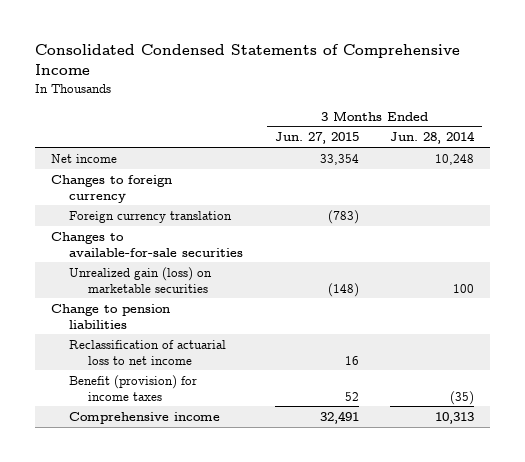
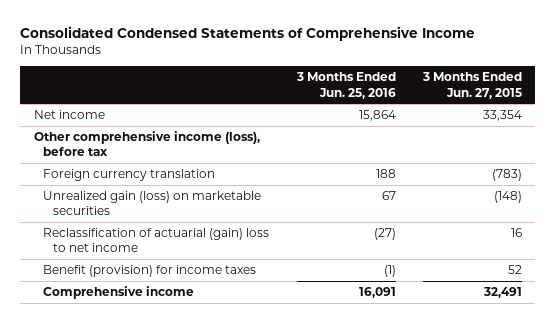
- | 3 Months Ended Jun. 27, 2015 | 3 Months Ended Jun. 28, 2014
+ | 3 Months Ended Jun. 25, 2016 | 3 Months Ended Jun. 27, 2015
- Changes to foreign currency
+ Other comprehensive income (loss), before tax
- Changes to available-for-sale securities
- Change to pension liabilities
- Reclassification of actuarial loss to net income | 16 |
+ Reclassification of actuarial (gain) loss to net income | (27) | 16

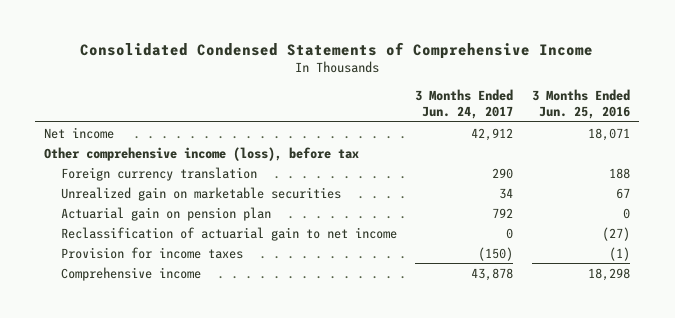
- | 3 Months Ended Jun. 25, 2016 | 3 Months Ended Jun. 27, 2015
+ | 3 Months Ended Jun. 24, 2017 | 3 Months Ended Jun. 25, 2016
- Net income | 15,864 | 33,354
+ Net income | 42,912 | 18,071
- Unrealized gain (loss) on marketable securities | 67 | (148)
- Reclassification of actuarial (gain) loss to net income | (27) | 16
- Benefit (provision) for income taxes | (1) | 52
- Comprehensive income | 16,091 | 32,491
+ Unrealized gain on marketable securities | 34 | 67
+ Actuarial gain on pension plan | 792 | 0
+ Reclassification of actuarial gain to net income | 0 | (27)
+ Provision for income taxes | (150) | (1)
+ Comprehensive income | 43,878 | 18,298

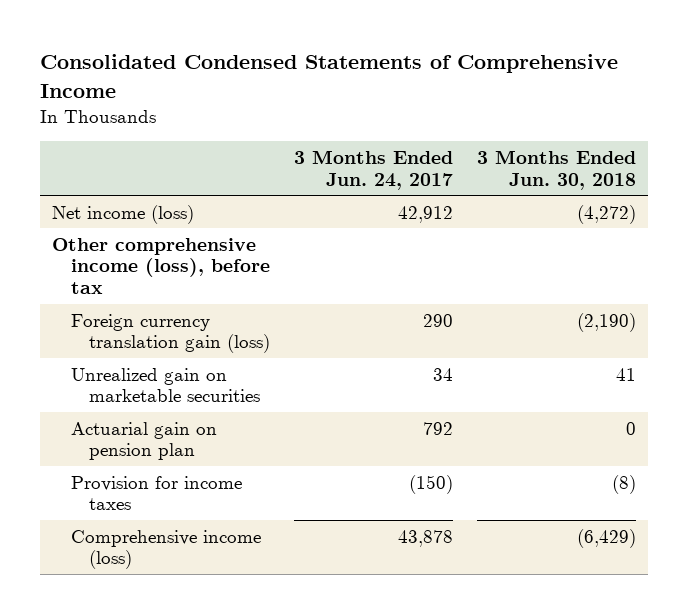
- | 3 Months Ended Jun. 24, 2017 | 3 Months Ended Jun. 25, 2016
+ | 3 Months Ended Jun. 24, 2017 | 3 Months Ended Jun. 30, 2018
- Net income | 42,912 | 18,071
+ Net income (loss) | 42,912 | (4,272)
- Foreign currency translation | 290 | 188
+ Foreign currency translation gain (loss) | 290 | (2,190)
- Reclassification of actuarial gain to net income | 0 | (27)
- Comprehensive income | 43,878 | 18,298
+ Comprehensive income (loss) | 43,878 | (6,429)

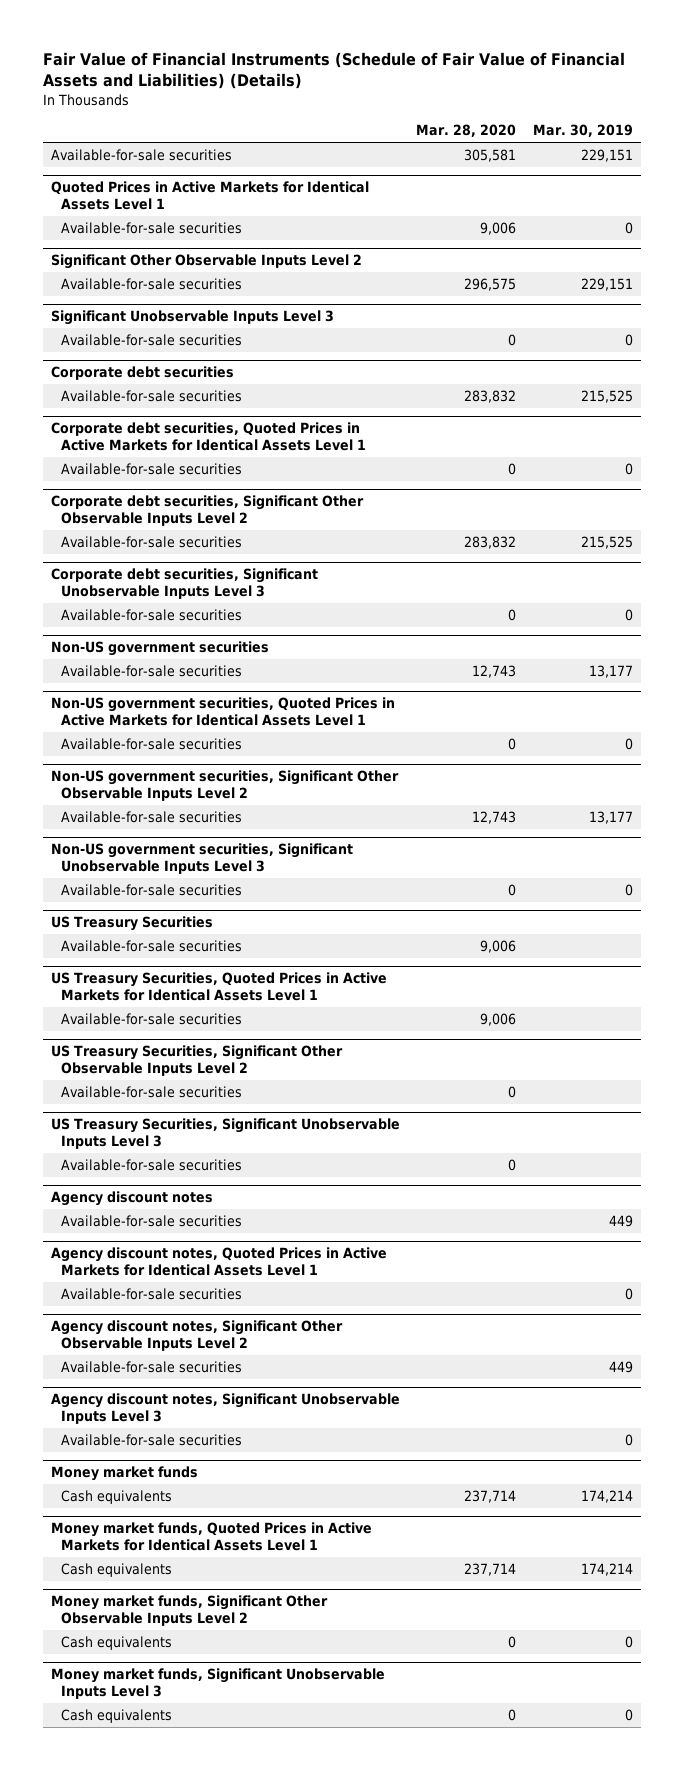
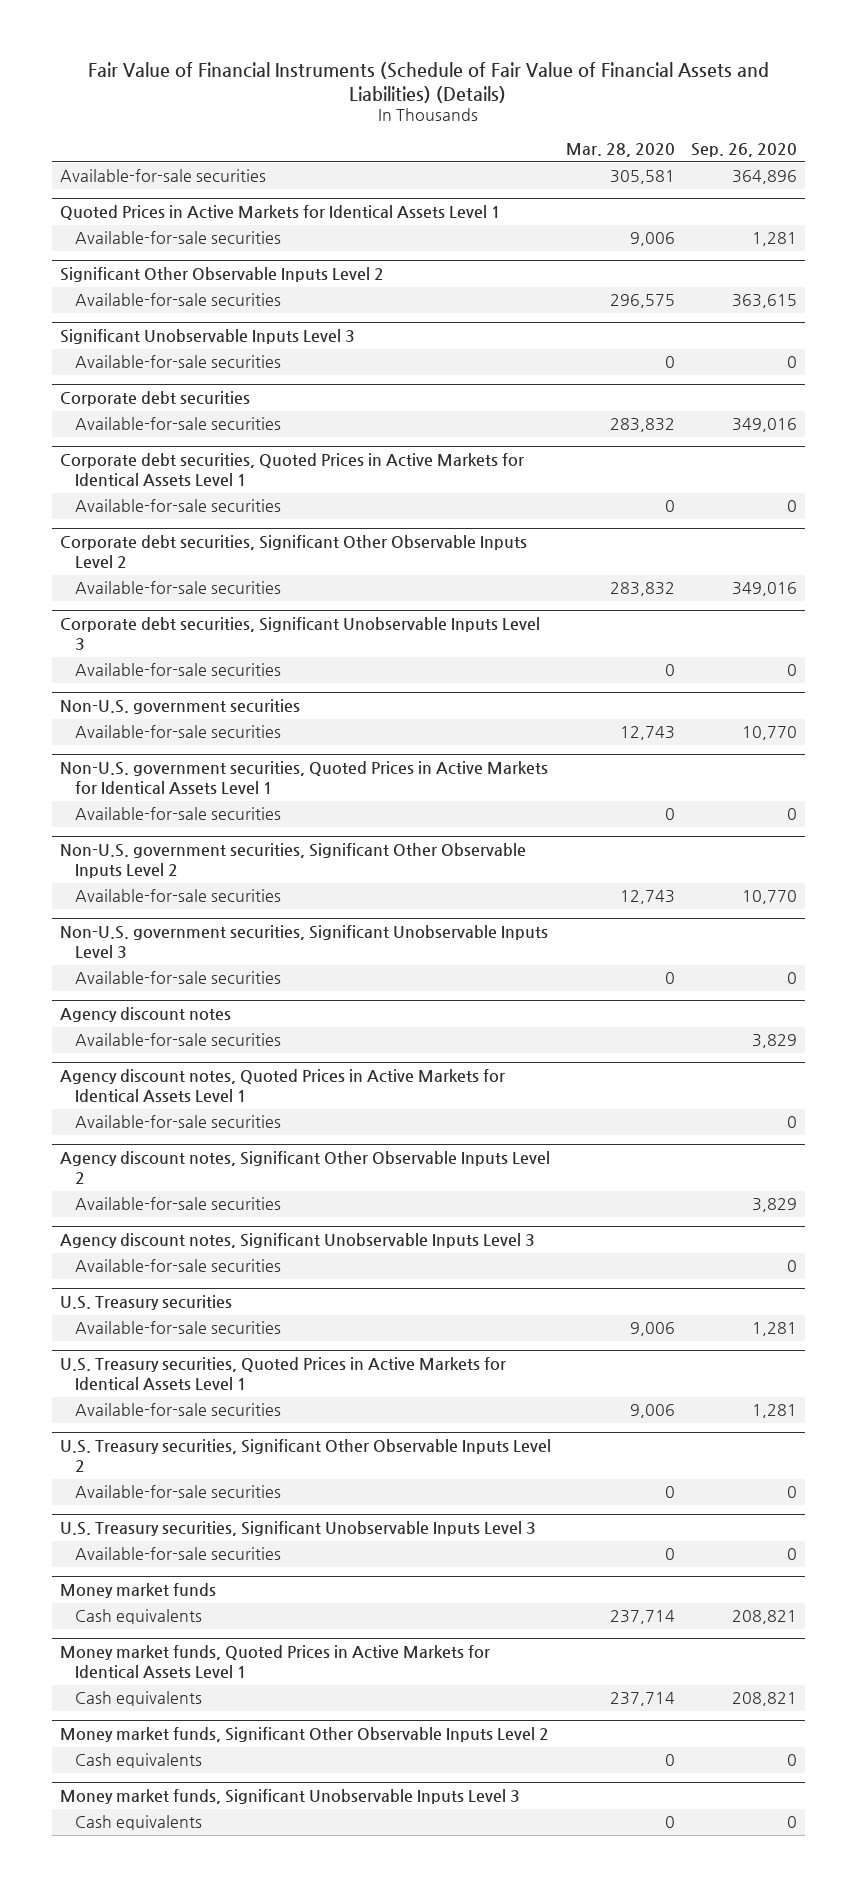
- | Mar. 28, 2020 | Mar. 30, 2019
+ | Mar. 28, 2020 | Sep. 26, 2020
- Non-US government securities
+ Non-U.S. government securities
- Non-US government securities, Quoted Prices in Active Markets for Identical Assets Level 1
+ Non-U.S. government securities, Quoted Prices in Active Markets for Identical Assets Level 1
- Non-US government securities, Significant Other Observable Inputs Level 2
+ Non-U.S. government securities, Significant Other Observable Inputs Level 2
- Non-US government securities, Significant Unobservable Inputs Level 3
- Available-for-sale securities | 0 | 0
- US Treasury Securities
- Available-for-sale securities | 9,006 |
- US Treasury Securities, Quoted Prices in Active Markets for Identical Assets Level 1
- Available-for-sale securities | 9,006 |
- US Treasury Securities, Significant Other Observable Inputs Level 2
- Available-for-sale securities | 0 |
- US Treasury Securities, Significant Unobservable Inputs Level 3
+ Non-U.S. government securities, Significant Unobservable Inputs Level 3
+ U.S. Treasury securities
+ Available-for-sale securities | 9,006 | 1,281
+ U.S. Treasury securities, Quoted Prices in Active Markets for Identical Assets Level 1
+ Available-for-sale securities | 9,006 | 1,281
+ U.S. Treasury securities, Significant Other Observable Inputs Level 2
+ Available-for-sale securities | 0 | 0
+ U.S. Treasury securities, Significant Unobservable Inputs Level 3
+ Available-for-sale securities | 0 | 0

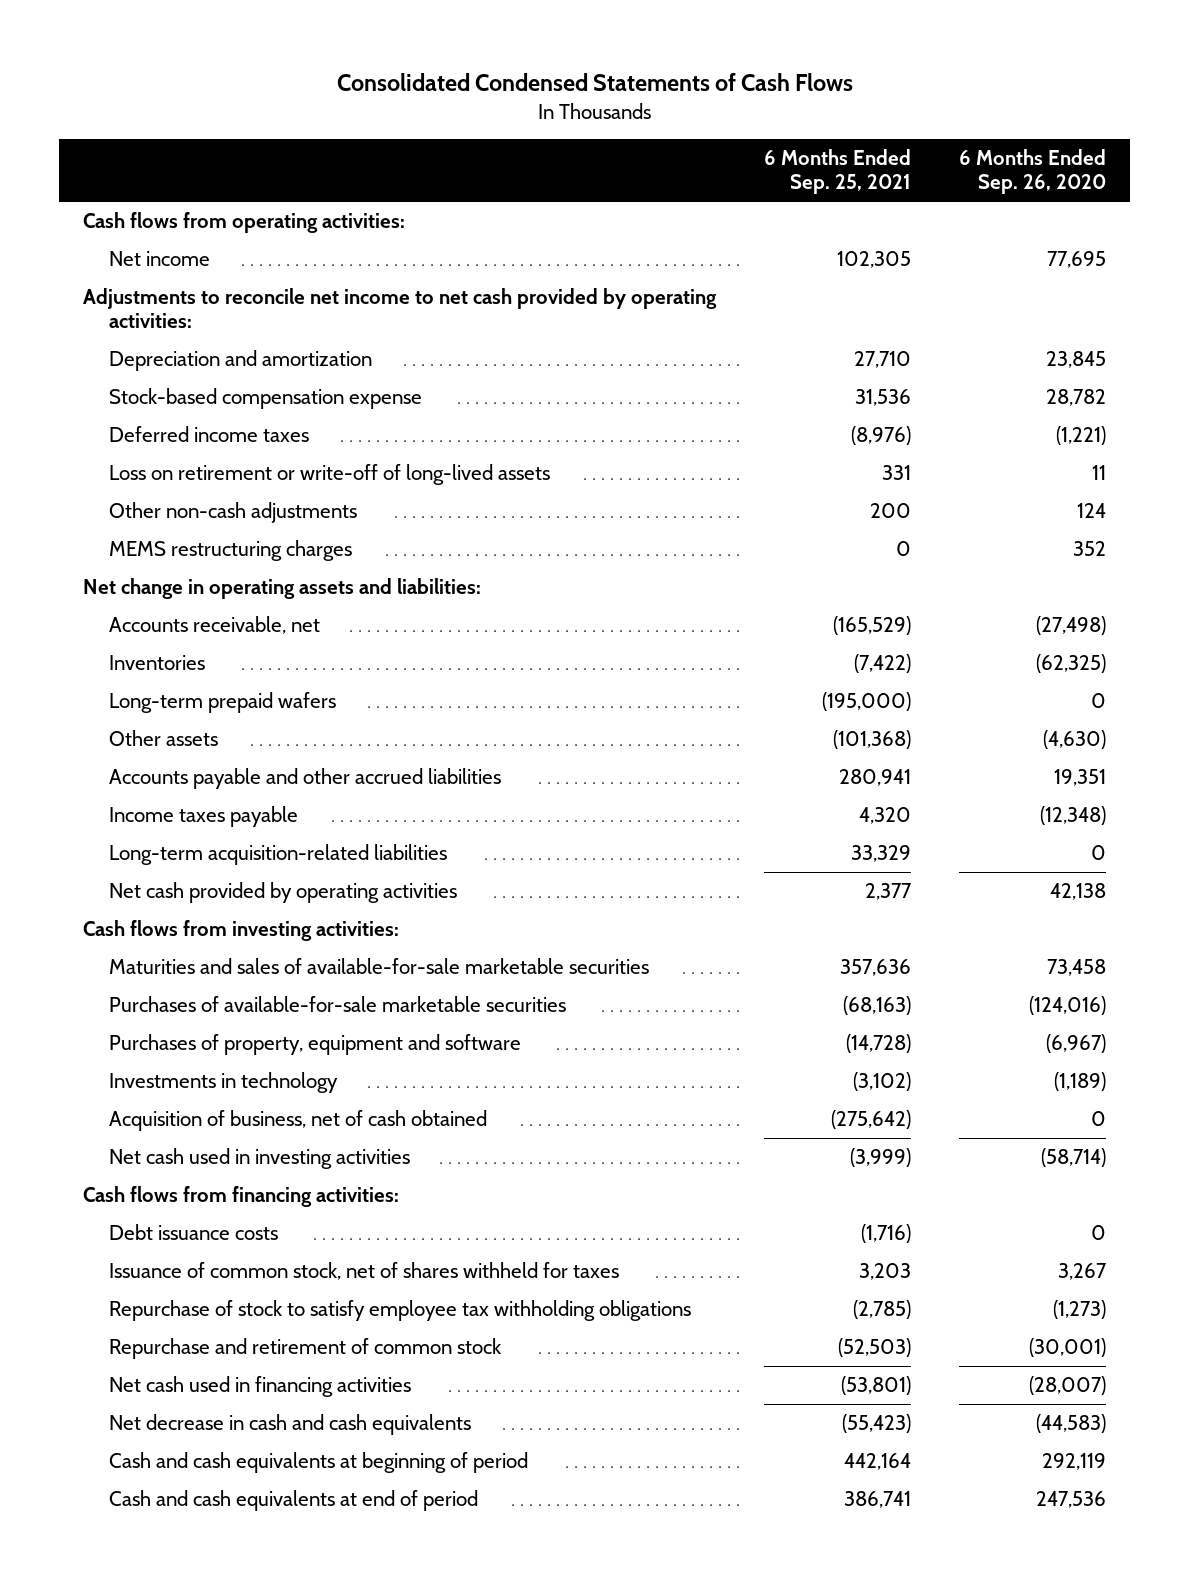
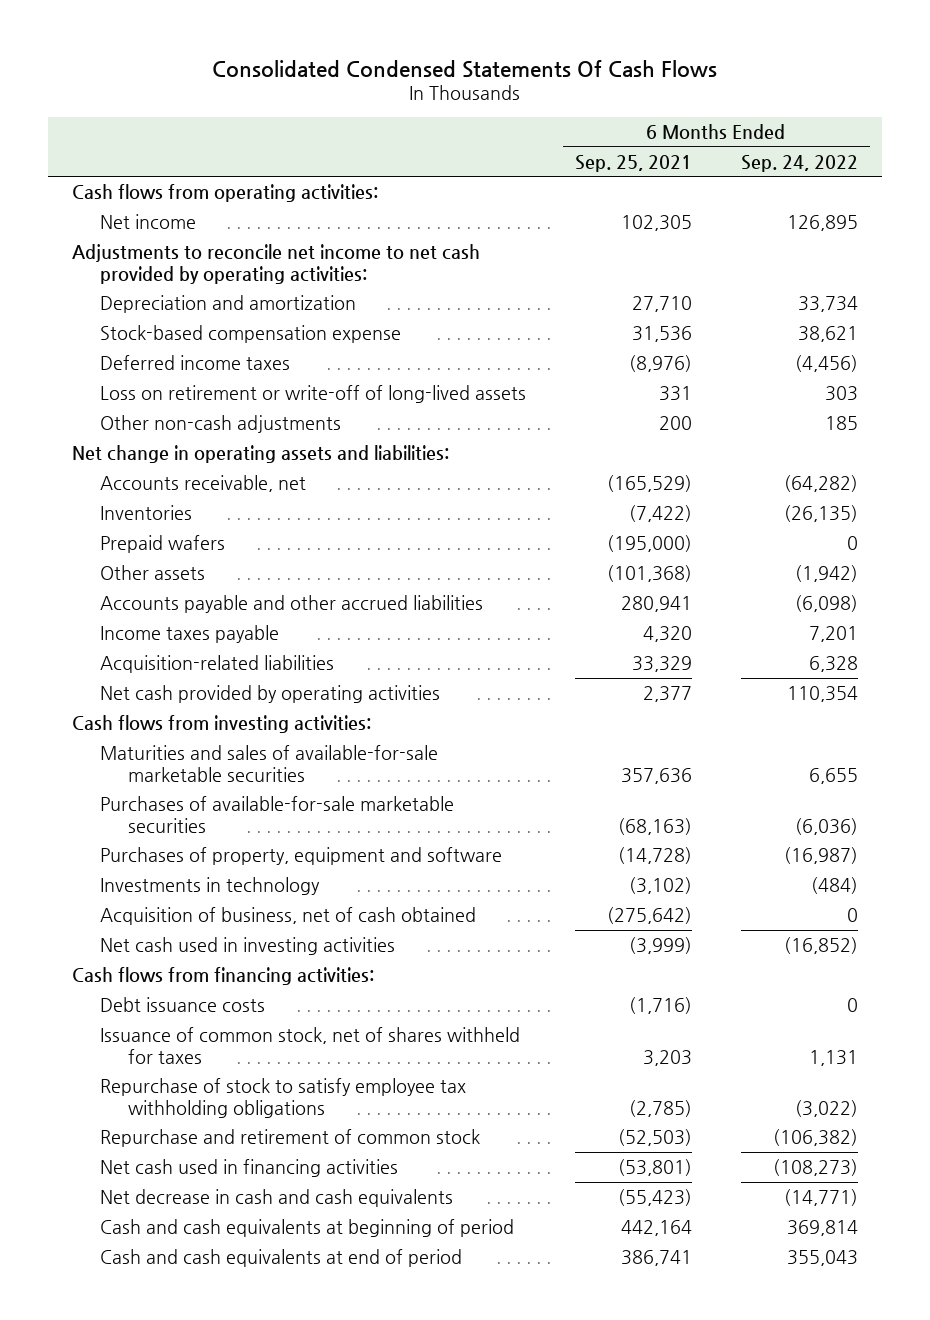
- Consolidated Condensed Statements of Cash Flows
+ Consolidated Condensed Statements Of Cash Flows
- | 6 Months Ended Sep. 25, 2021 | 6 Months Ended Sep. 26, 2020
+ | 6 Months Ended Sep. 25, 2021 | 6 Months Ended Sep. 24, 2022
- MEMS restructuring charges | 0 | 352
- Long-term prepaid wafers | (195,000) | 0
+ Prepaid wafers | (195,000) | 0
- Long-term acquisition-related liabilities | 33,329 | 0
+ Acquisition-related liabilities | 33,329 | 6,328

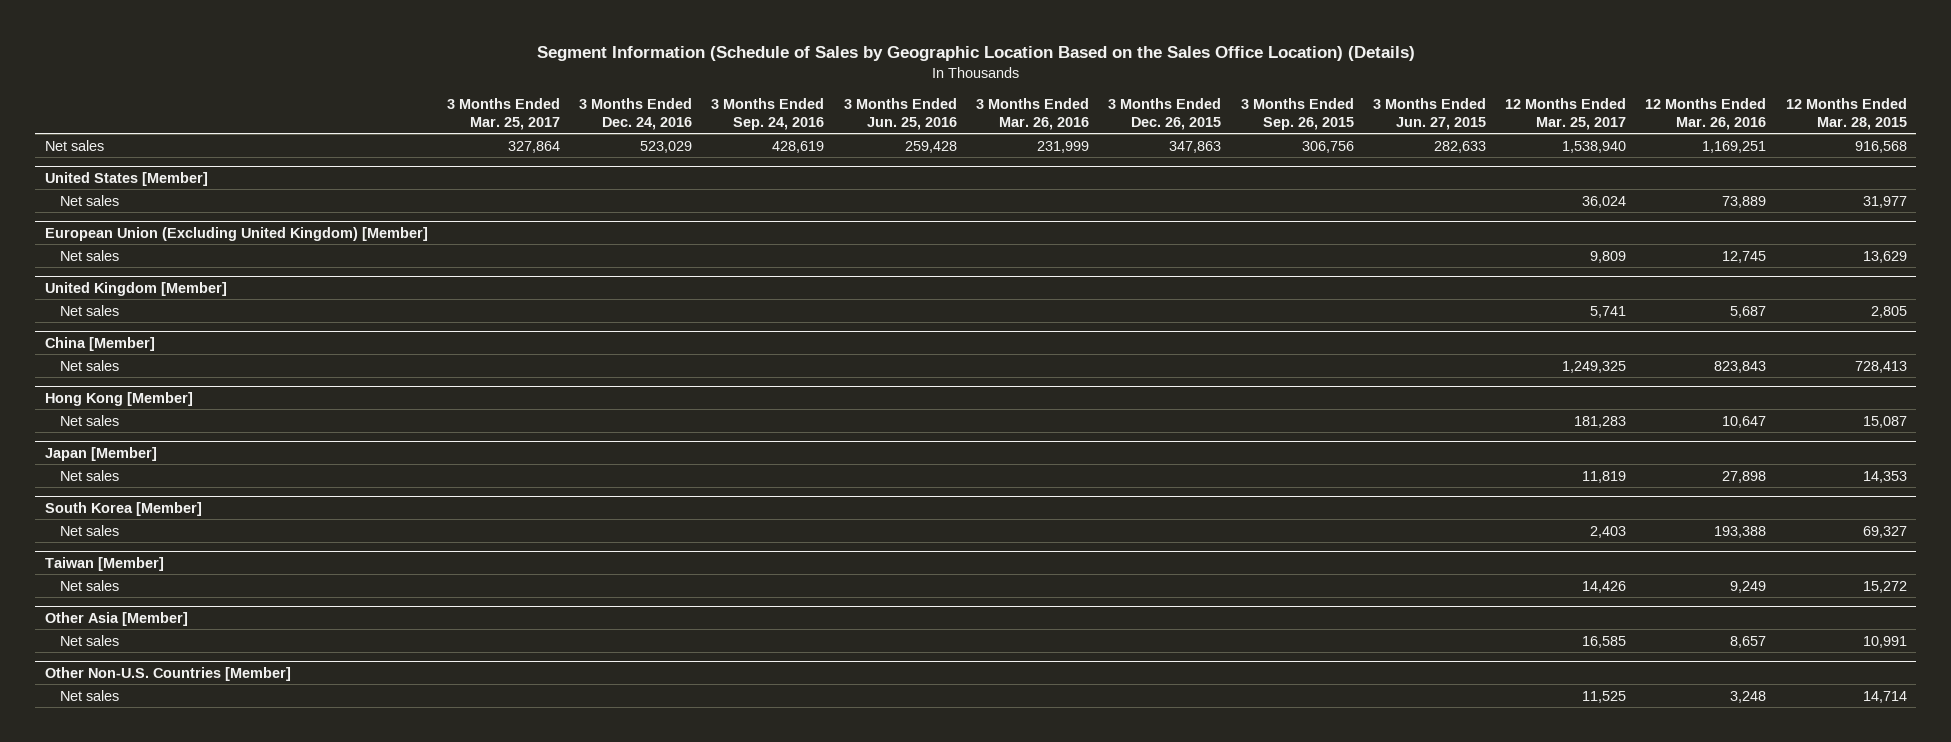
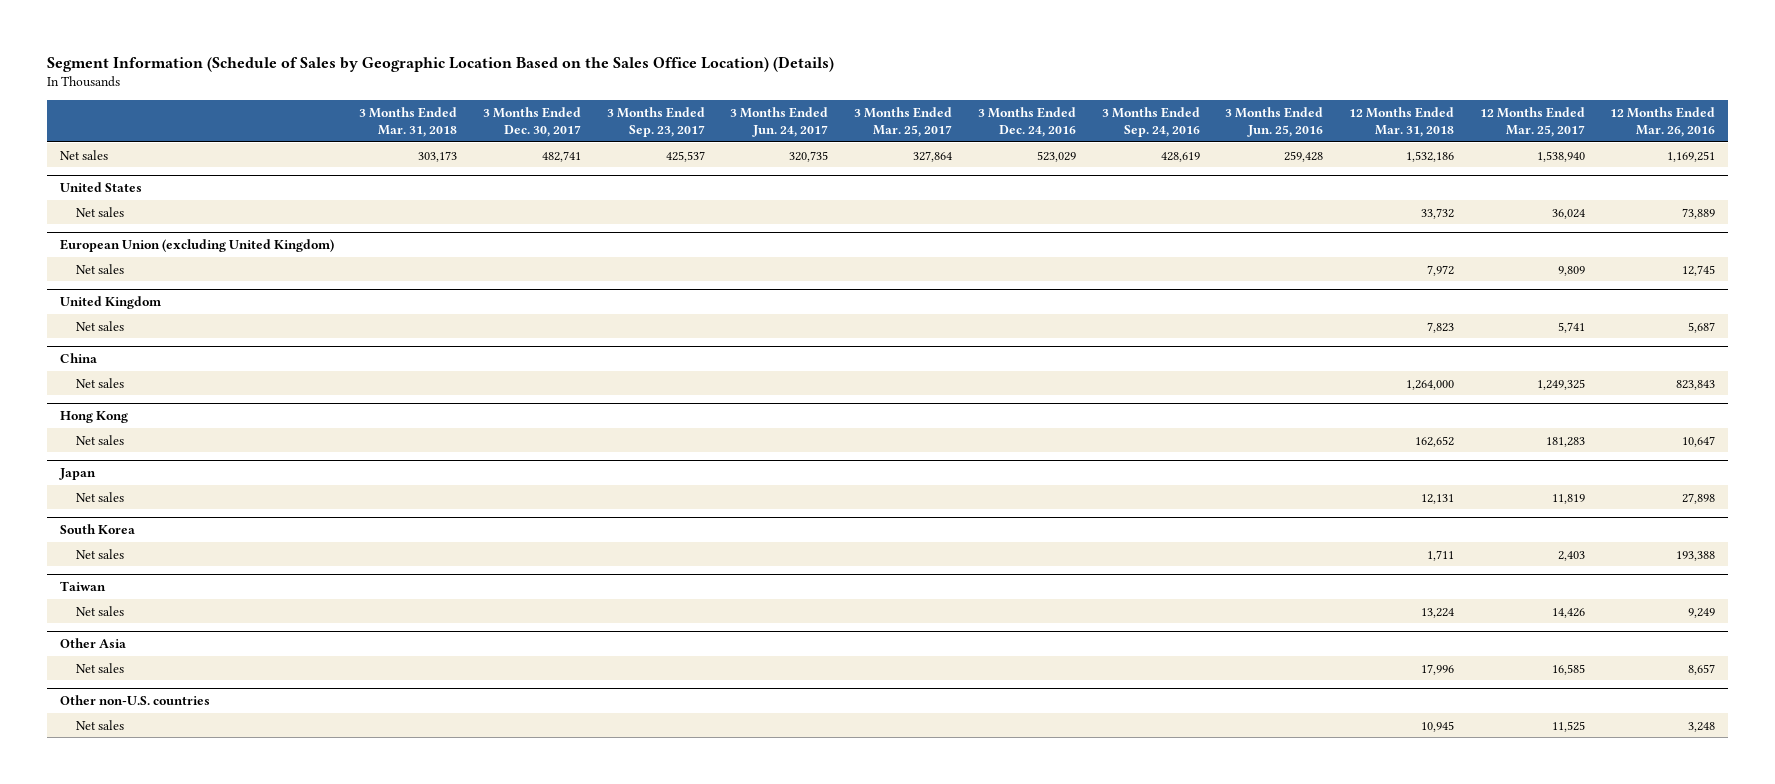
- | 3 Months Ended Mar. 25, 2017 | 3 Months Ended Dec. 24, 2016 | 3 Months Ended Sep. 24, 2016 | 3 Months Ended Jun. 25, 2016 | 3 Months Ended Mar. 26, 2016 | 3 Months Ended Dec. 26, 2015 | 3 Months Ended Sep. 26, 2015 | 3 Months Ended Jun. 27, 2015 | 12 Months Ended Mar. 25, 2017 | 12 Months Ended Mar. 26, 2016 | 12 Months Ended Mar. 28, 2015
+ | 3 Months Ended Mar. 31, 2018 | 3 Months Ended Dec. 30, 2017 | 3 Months Ended Sep. 23, 2017 | 3 Months Ended Jun. 24, 2017 | 3 Months Ended Mar. 25, 2017 | 3 Months Ended Dec. 24, 2016 | 3 Months Ended Sep. 24, 2016 | 3 Months Ended Jun. 25, 2016 | 12 Months Ended Mar. 31, 2018 | 12 Months Ended Mar. 25, 2017 | 12 Months Ended Mar. 26, 2016
- United States [Member]
+ United States
- European Union (Excluding United Kingdom) [Member]
+ European Union (excluding United Kingdom)
- United Kingdom [Member]
+ United Kingdom
- China [Member]
+ China
- Hong Kong [Member]
+ Hong Kong
- Japan [Member]
+ Japan
- South Korea [Member]
+ South Korea
- Taiwan [Member]
+ Taiwan
- Other Asia [Member]
+ Other Asia
- Other Non-U.S. Countries [Member]
+ Other non-U.S. countries

